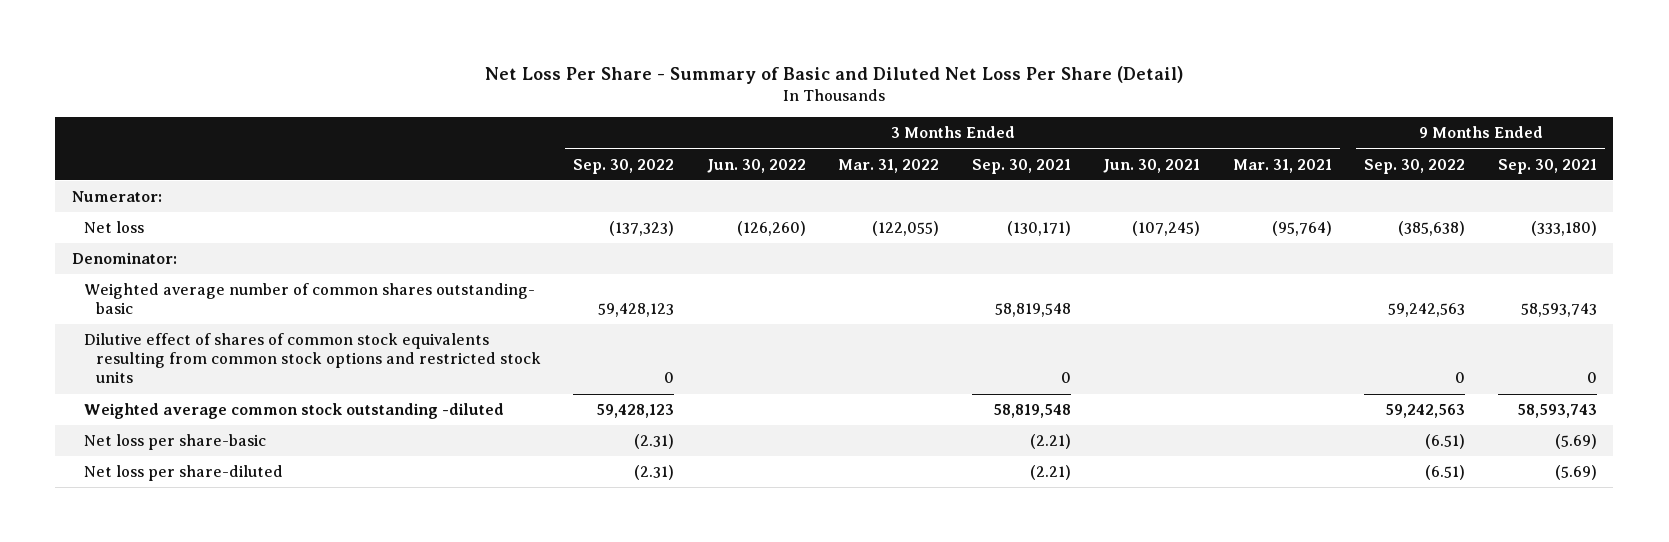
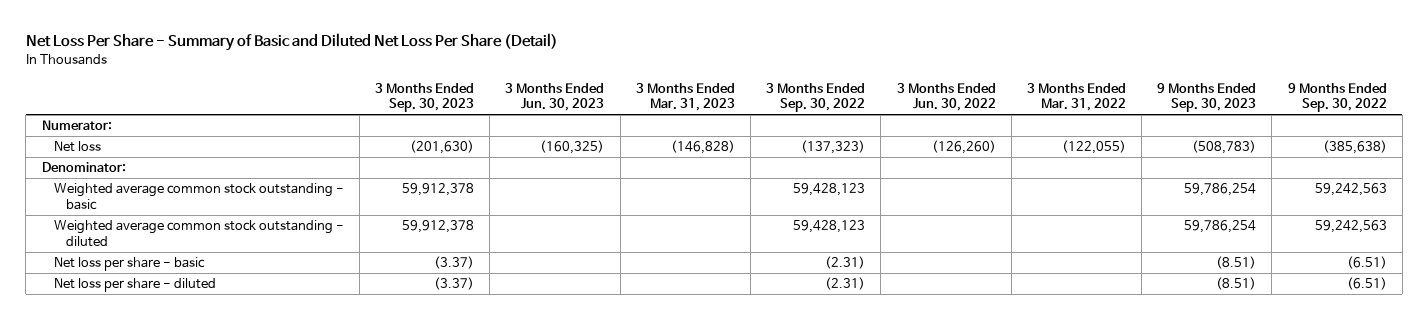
- | 3 Months Ended Sep. 30, 2022 | 3 Months Ended Jun. 30, 2022 | 3 Months Ended Mar. 31, 2022 | 3 Months Ended Sep. 30, 2021 | 3 Months Ended Jun. 30, 2021 | 3 Months Ended Mar. 31, 2021 | 9 Months Ended Sep. 30, 2022 | 9 Months Ended Sep. 30, 2021
+ | 3 Months Ended Sep. 30, 2023 | 3 Months Ended Jun. 30, 2023 | 3 Months Ended Mar. 31, 2023 | 3 Months Ended Sep. 30, 2022 | 3 Months Ended Jun. 30, 2022 | 3 Months Ended Mar. 31, 2022 | 9 Months Ended Sep. 30, 2023 | 9 Months Ended Sep. 30, 2022
- Weighted average number of common shares outstanding- basic | 59,428,123 | | | 58,819,548 | | | 59,242,563 | 58,593,743
- Dilutive effect of shares of common stock equivalents resulting from common stock options and restricted stock units | 0 | | | 0 | | | 0 | 0
- Weighted average common stock outstanding -diluted | 59,428,123 | | | 58,819,548 | | | 59,242,563 | 58,593,743
- Net loss per share-basic | (2.31) | | | (2.21) | | | (6.51) | (5.69)
- Net loss per share-diluted | (2.31) | | | (2.21) | | | (6.51) | (5.69)
+ Weighted average common stock outstanding - basic | 59,912,378 | | | 59,428,123 | | | 59,786,254 | 59,242,563
+ Weighted average common stock outstanding - diluted | 59,912,378 | | | 59,428,123 | | | 59,786,254 | 59,242,563
+ Net loss per share - basic | (3.37) | | | (2.31) | | | (8.51) | (6.51)
+ Net loss per share - diluted | (3.37) | | | (2.31) | | | (8.51) | (6.51)

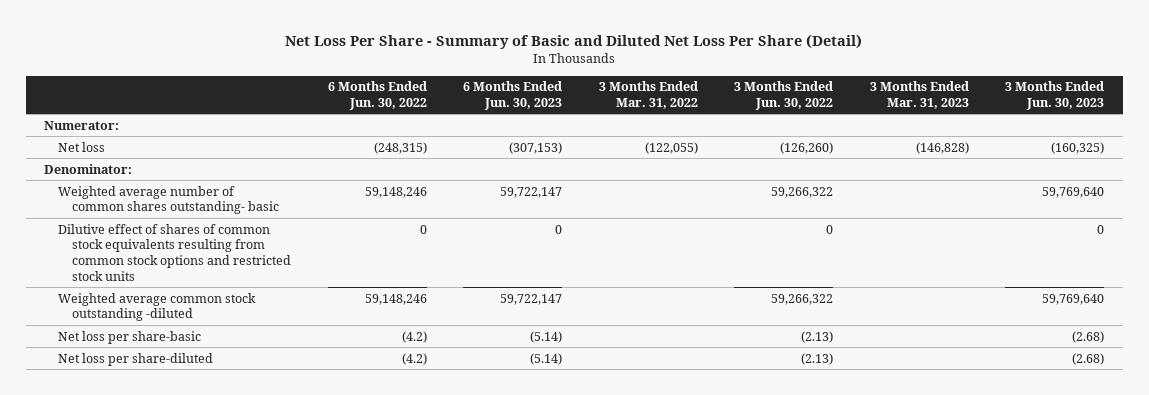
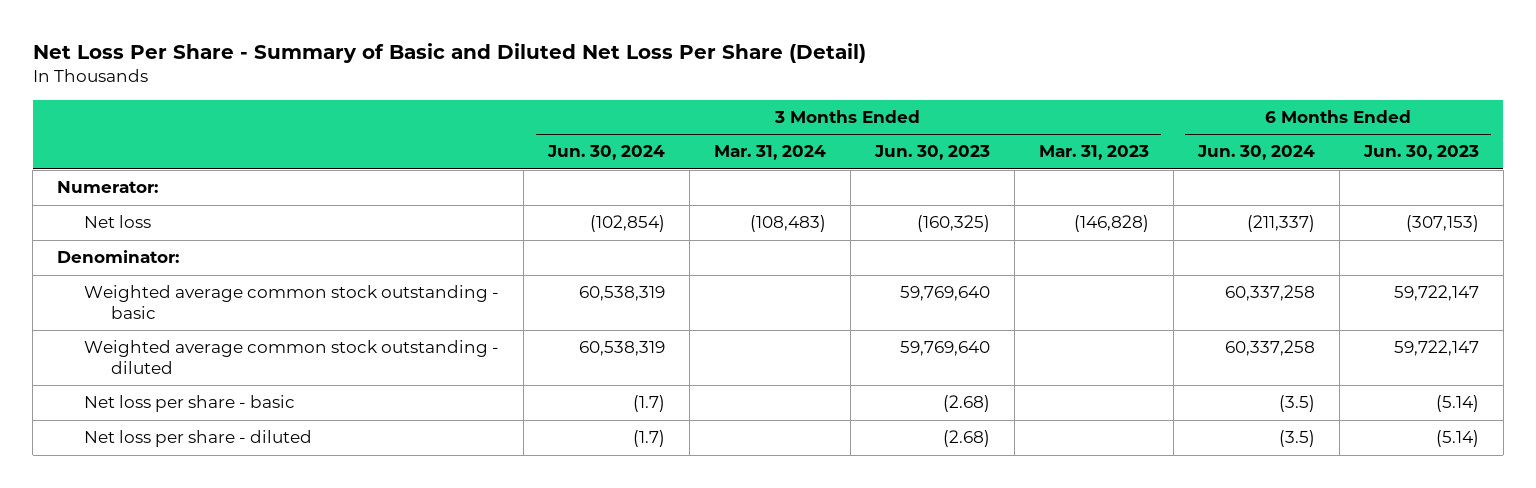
- | 6 Months Ended Jun. 30, 2022 | 6 Months Ended Jun. 30, 2023 | 3 Months Ended Mar. 31, 2022 | 3 Months Ended Jun. 30, 2022 | 3 Months Ended Mar. 31, 2023 | 3 Months Ended Jun. 30, 2023
+ | 3 Months Ended Jun. 30, 2024 | 3 Months Ended Mar. 31, 2024 | 3 Months Ended Jun. 30, 2023 | 3 Months Ended Mar. 31, 2023 | 6 Months Ended Jun. 30, 2024 | 6 Months Ended Jun. 30, 2023
- Weighted average number of common shares outstanding- basic | 59,148,246 | 59,722,147 | | 59,266,322 | | 59,769,640
- Dilutive effect of shares of common stock equivalents resulting from common stock options and restricted stock units | 0 | 0 | | 0 | | 0
- Weighted average common stock outstanding -diluted | 59,148,246 | 59,722,147 | | 59,266,322 | | 59,769,640
- Net loss per share-basic | (4.2) | (5.14) | | (2.13) | | (2.68)
- Net loss per share-diluted | (4.2) | (5.14) | | (2.13) | | (2.68)
+ Weighted average common stock outstanding - basic | 60,538,319 | | 59,769,640 | | 60,337,258 | 59,722,147
+ Weighted average common stock outstanding - diluted | 60,538,319 | | 59,769,640 | | 60,337,258 | 59,722,147
+ Net loss per share - basic | (1.7) | | (2.68) | | (3.5) | (5.14)
+ Net loss per share - diluted | (1.7) | | (2.68) | | (3.5) | (5.14)

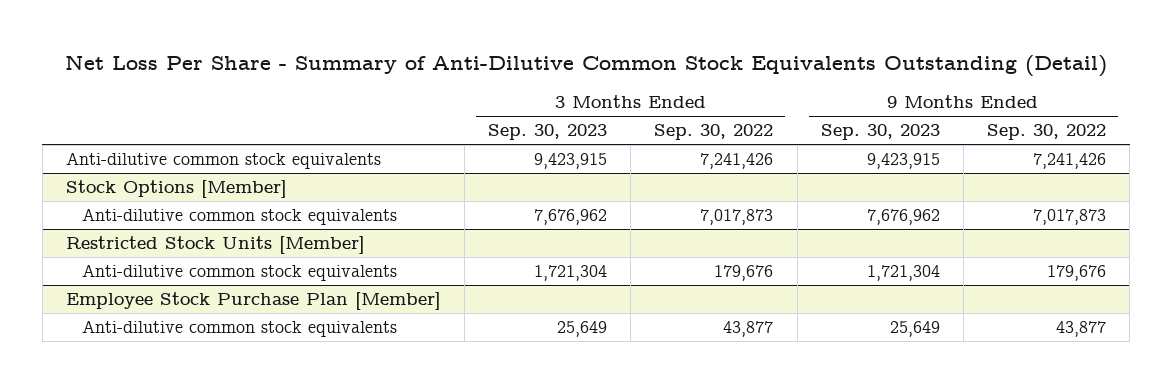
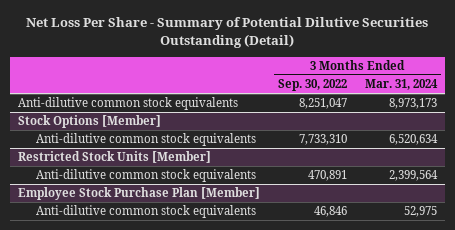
- Net Loss Per Share - Summary of Anti-Dilutive Common Stock Equivalents Outstanding (Detail)
+ Net Loss Per Share - Summary of Potential Dilutive Securities Outstanding (Detail)
- | 3 Months Ended Sep. 30, 2023 | 3 Months Ended Sep. 30, 2022 | 9 Months Ended Sep. 30, 2023 | 9 Months Ended Sep. 30, 2022
+ | 3 Months Ended Sep. 30, 2022 | 3 Months Ended Mar. 31, 2024
- Anti-dilutive common stock equivalents | 9,423,915 | 7,241,426 | 9,423,915 | 7,241,426
+ Anti-dilutive common stock equivalents | 8,251,047 | 8,973,173
@ Stock Options [Member]
- Anti-dilutive common stock equivalents | 7,676,962 | 7,017,873 | 7,676,962 | 7,017,873
+ Anti-dilutive common stock equivalents | 7,733,310 | 6,520,634
@ Restricted Stock Units [Member]
- Anti-dilutive common stock equivalents | 1,721,304 | 179,676 | 1,721,304 | 179,676
+ Anti-dilutive common stock equivalents | 470,891 | 2,399,564
@ Employee Stock Purchase Plan [Member]
- Anti-dilutive common stock equivalents | 25,649 | 43,877 | 25,649 | 43,877
+ Anti-dilutive common stock equivalents | 46,846 | 52,975

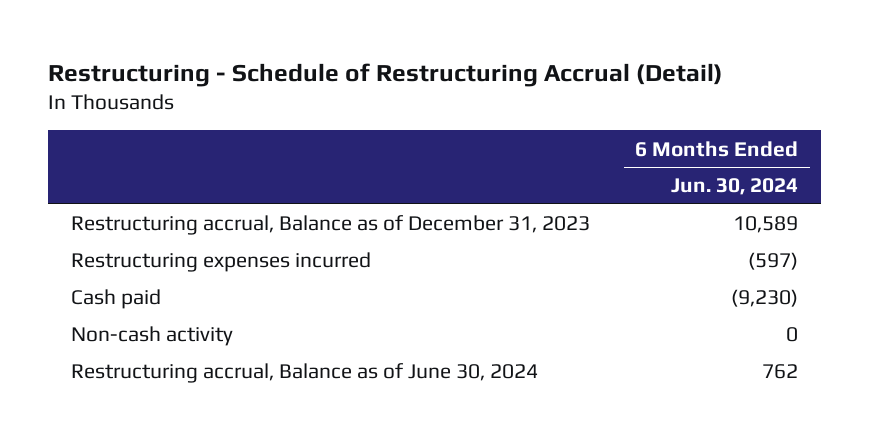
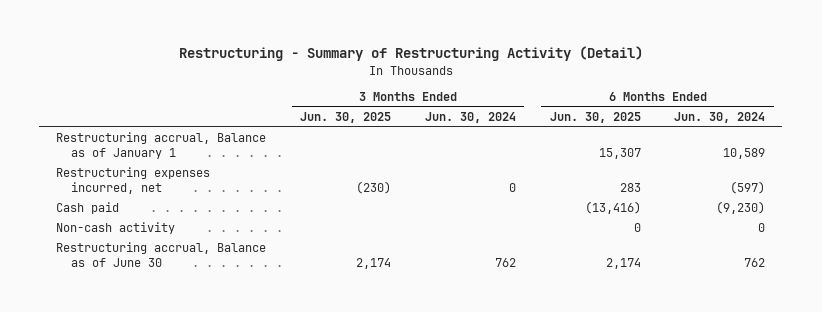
- Restructuring - Schedule of Restructuring Accrual (Detail)
+ Restructuring - Summary of Restructuring Activity (Detail)
- | 6 Months Ended Jun. 30, 2024
+ | 3 Months Ended Jun. 30, 2025 | 3 Months Ended Jun. 30, 2024 | 6 Months Ended Jun. 30, 2025 | 6 Months Ended Jun. 30, 2024
- Restructuring accrual, Balance as of December 31, 2023 | 10,589
- Restructuring expenses incurred | (597)
+ Restructuring accrual, Balance as of January 1 | | | 15,307 | 10,589
+ Restructuring expenses incurred, net | (230) | 0 | 283 | (597)
- Restructuring accrual, Balance as of June 30, 2024 | 762
+ Restructuring accrual, Balance as of June 30 | 2,174 | 762 | 2,174 | 762

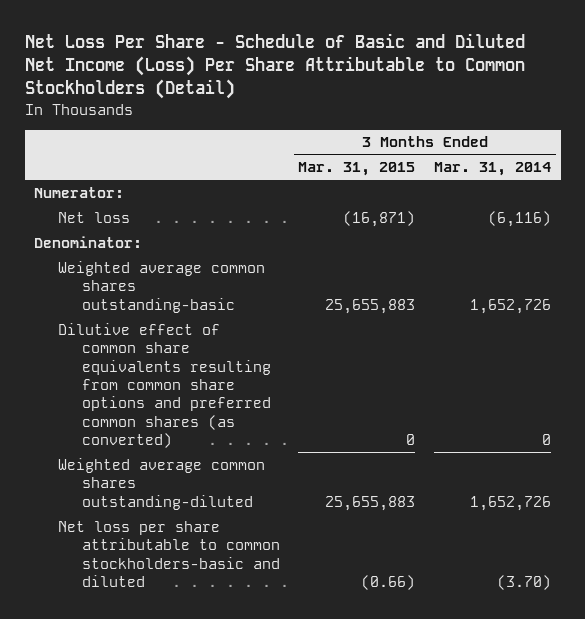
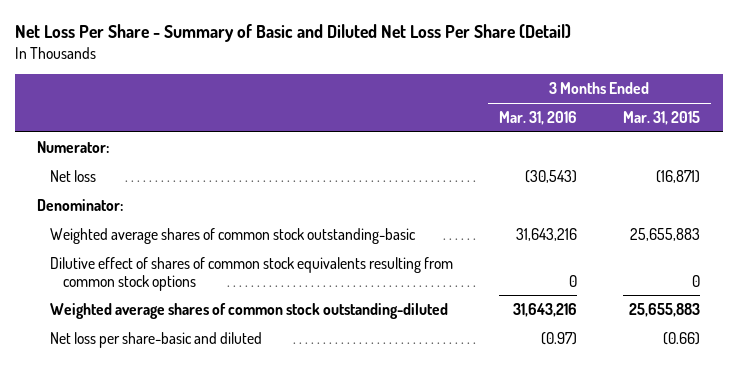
- Net Loss Per Share - Schedule of Basic and Diluted Net Income (Loss) Per Share Attributable to Common Stockholders (Detail)
+ Net Loss Per Share - Summary of Basic and Diluted Net Loss Per Share (Detail)
- | 3 Months Ended Mar. 31, 2015 | 3 Months Ended Mar. 31, 2014
+ | 3 Months Ended Mar. 31, 2016 | 3 Months Ended Mar. 31, 2015
- Weighted average common shares outstanding-basic | 25,655,883 | 1,652,726
- Dilutive effect of common share equivalents resulting from common share options and preferred common shares (as converted) | 0 | 0
- Weighted average common shares outstanding-diluted | 25,655,883 | 1,652,726
- Net loss per share attributable to common stockholders-basic and diluted | (0.66) | (3.70)
+ Weighted average shares of common stock outstanding-basic | 31,643,216 | 25,655,883
+ Dilutive effect of shares of common stock equivalents resulting from common stock options | 0 | 0
+ Weighted average shares of common stock outstanding-diluted | 31,643,216 | 25,655,883
+ Net loss per share-basic and diluted | (0.97) | (0.66)

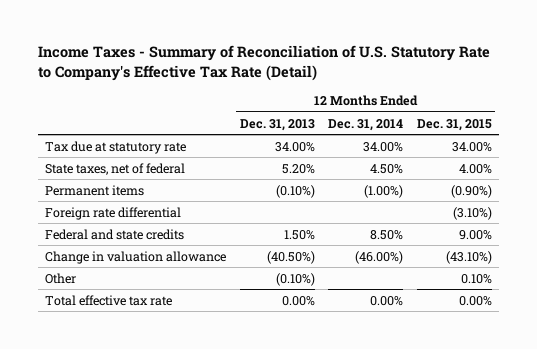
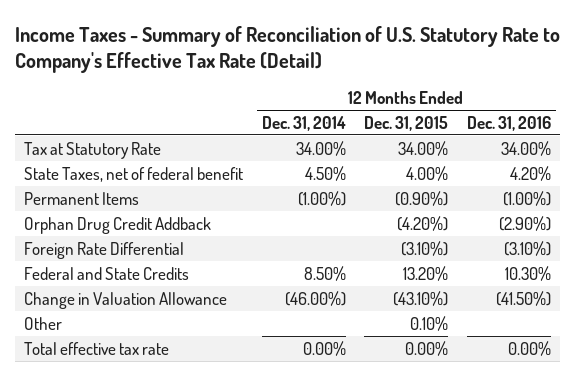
- | 12 Months Ended Dec. 31, 2013 | 12 Months Ended Dec. 31, 2014 | 12 Months Ended Dec. 31, 2015
+ | 12 Months Ended Dec. 31, 2014 | 12 Months Ended Dec. 31, 2015 | 12 Months Ended Dec. 31, 2016
- Tax due at statutory rate | 34.00% | 34.00% | 34.00%
- State taxes, net of federal | 5.20% | 4.50% | 4.00%
- Permanent items | (0.10%) | (1.00%) | (0.90%)
- Foreign rate differential | | | (3.10%)
- Federal and state credits | 1.50% | 8.50% | 9.00%
- Change in valuation allowance | (40.50%) | (46.00%) | (43.10%)
+ Tax at Statutory Rate | 34.00% | 34.00% | 34.00%
+ State Taxes, net of federal benefit | 4.50% | 4.00% | 4.20%
+ Permanent Items | (1.00%) | (0.90%) | (1.00%)
+ Orphan Drug Credit Addback | | (4.20%) | (2.90%)
+ Foreign Rate Differential | | (3.10%) | (3.10%)
+ Federal and State Credits | 8.50% | 13.20% | 10.30%
+ Change in Valuation Allowance | (46.00%) | (43.10%) | (41.50%)

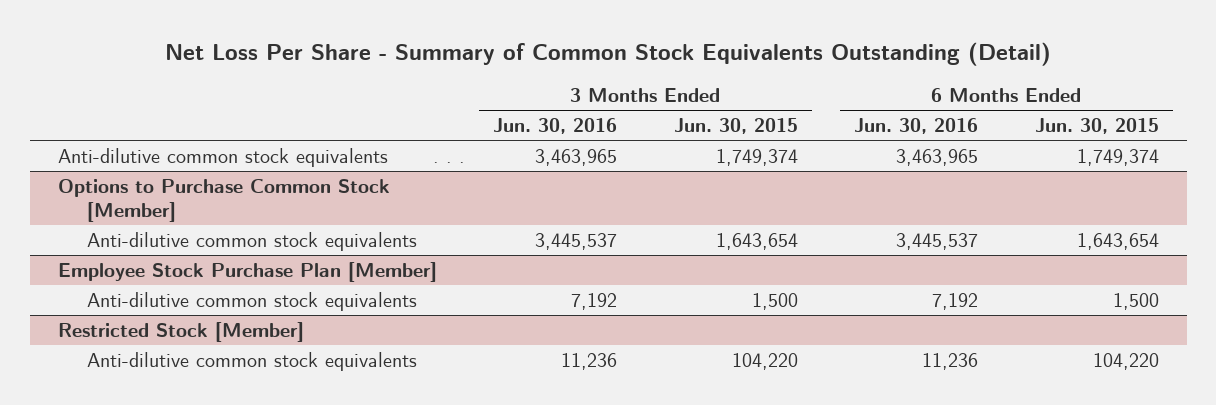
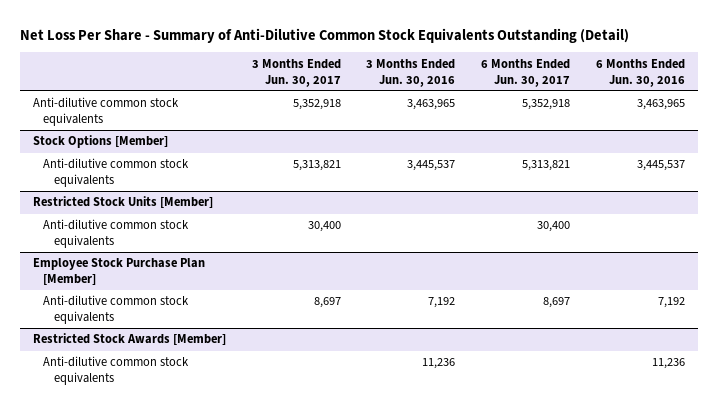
- Net Loss Per Share - Summary of Common Stock Equivalents Outstanding (Detail)
+ Net Loss Per Share - Summary of Anti-Dilutive Common Stock Equivalents Outstanding (Detail)
- | 3 Months Ended Jun. 30, 2016 | 3 Months Ended Jun. 30, 2015 | 6 Months Ended Jun. 30, 2016 | 6 Months Ended Jun. 30, 2015
+ | 3 Months Ended Jun. 30, 2017 | 3 Months Ended Jun. 30, 2016 | 6 Months Ended Jun. 30, 2017 | 6 Months Ended Jun. 30, 2016
- Options to Purchase Common Stock [Member]
+ Stock Options [Member]
+ Restricted Stock Units [Member]
+ Anti-dilutive common stock equivalents | 30,400 | | 30,400 |
- Restricted Stock [Member]
+ Restricted Stock Awards [Member]

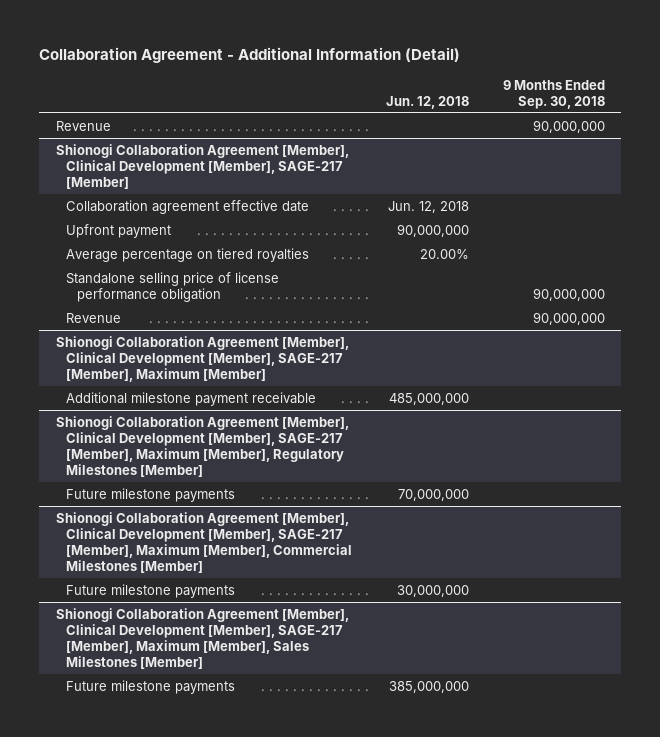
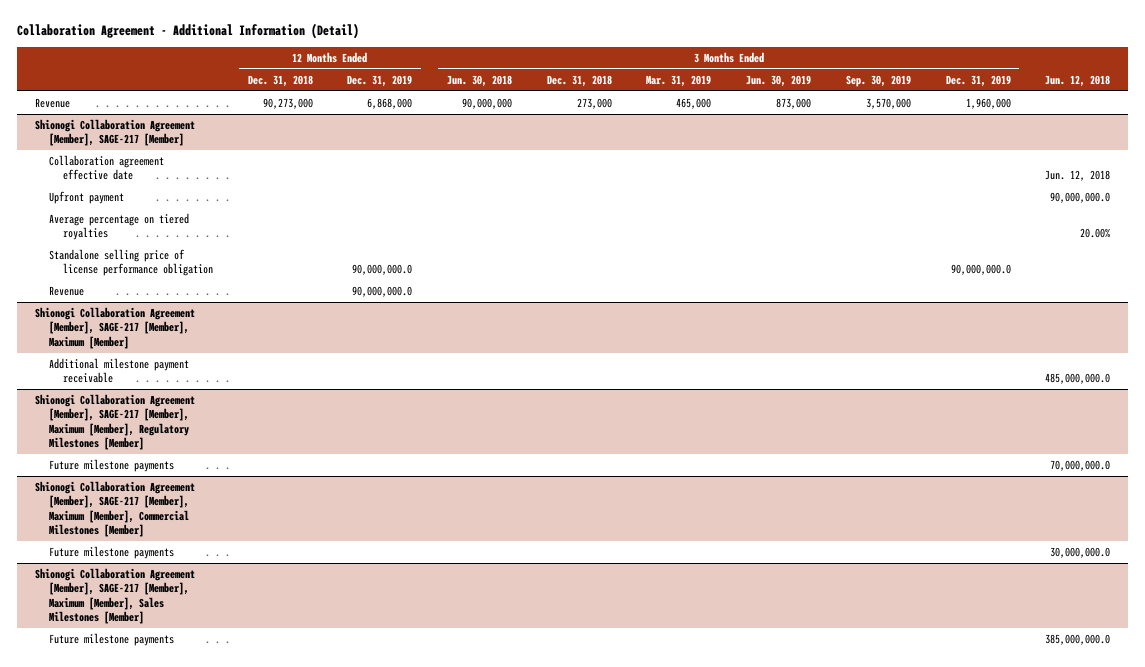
- | Jun. 12, 2018 | 9 Months Ended Sep. 30, 2018
+ | 12 Months Ended Dec. 31, 2018 | 12 Months Ended Dec. 31, 2019 | 3 Months Ended Jun. 30, 2018 | 3 Months Ended Dec. 31, 2018 | 3 Months Ended Mar. 31, 2019 | 3 Months Ended Jun. 30, 2019 | 3 Months Ended Sep. 30, 2019 | 3 Months Ended Dec. 31, 2019 | Jun. 12, 2018
- Shionogi Collaboration Agreement [Member], Clinical Development [Member], SAGE-217 [Member]
+ Shionogi Collaboration Agreement [Member], SAGE-217 [Member]
- Upfront payment | 90,000,000 |
+ Upfront payment | | | | | | | | | 90,000,000.0
- Shionogi Collaboration Agreement [Member], Clinical Development [Member], SAGE-217 [Member], Maximum [Member]
- Additional milestone payment receivable | 485,000,000 |
- Shionogi Collaboration Agreement [Member], Clinical Development [Member], SAGE-217 [Member], Maximum [Member], Regulatory Milestones [Member]
- Future milestone payments | 70,000,000 |
- Shionogi Collaboration Agreement [Member], Clinical Development [Member], SAGE-217 [Member], Maximum [Member], Commercial Milestones [Member]
- Future milestone payments | 30,000,000 |
- Shionogi Collaboration Agreement [Member], Clinical Development [Member], SAGE-217 [Member], Maximum [Member], Sales Milestones [Member]
- Future milestone payments | 385,000,000 |
+ Shionogi Collaboration Agreement [Member], SAGE-217 [Member], Maximum [Member]
+ Additional milestone payment receivable | | | | | | | | | 485,000,000.0
+ Shionogi Collaboration Agreement [Member], SAGE-217 [Member], Maximum [Member], Regulatory Milestones [Member]
+ Future milestone payments | | | | | | | | | 70,000,000.0
+ Shionogi Collaboration Agreement [Member], SAGE-217 [Member], Maximum [Member], Commercial Milestones [Member]
+ Future milestone payments | | | | | | | | | 30,000,000.0
+ Shionogi Collaboration Agreement [Member], SAGE-217 [Member], Maximum [Member], Sales Milestones [Member]
+ Future milestone payments | | | | | | | | | 385,000,000.0

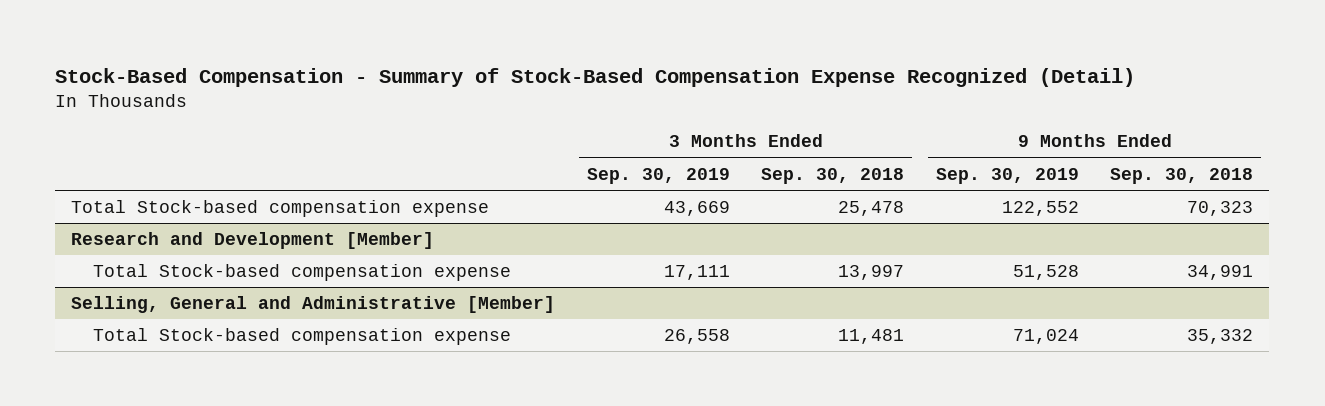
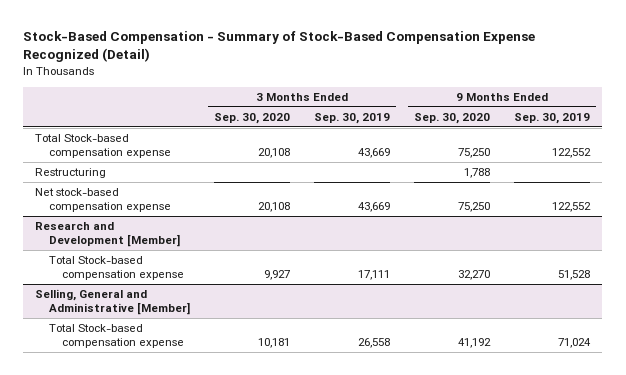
- | 3 Months Ended Sep. 30, 2019 | 3 Months Ended Sep. 30, 2018 | 9 Months Ended Sep. 30, 2019 | 9 Months Ended Sep. 30, 2018
+ | 3 Months Ended Sep. 30, 2020 | 3 Months Ended Sep. 30, 2019 | 9 Months Ended Sep. 30, 2020 | 9 Months Ended Sep. 30, 2019
+ Restructuring | | | 1,788 |
+ Net stock-based compensation expense | 20,108 | 43,669 | 75,250 | 122,552

